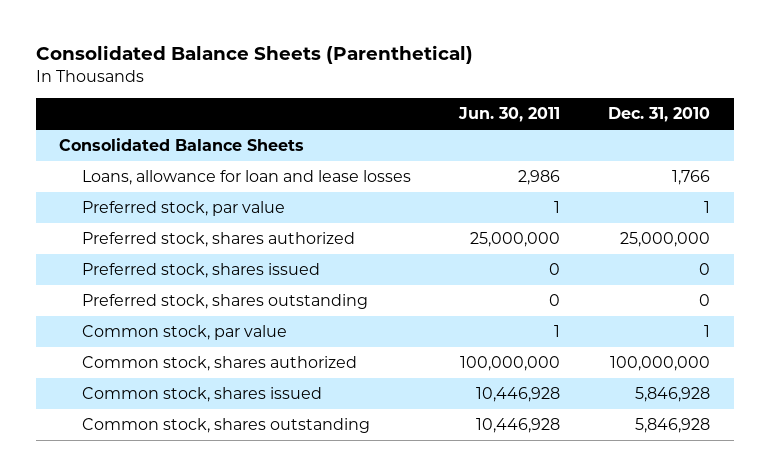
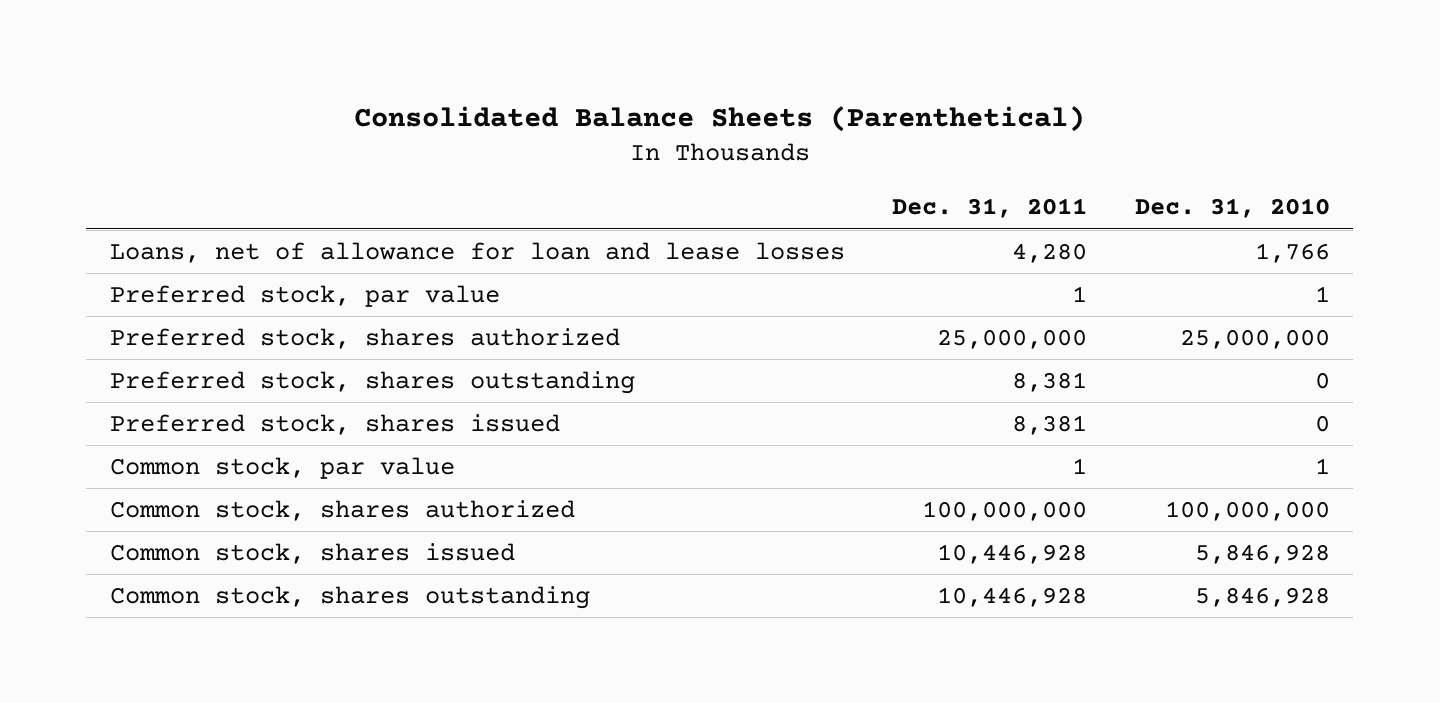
- | Jun. 30, 2011 | Dec. 31, 2010
+ | Dec. 31, 2011 | Dec. 31, 2010
- Consolidated Balance Sheets
- Loans, allowance for loan and lease losses | 2,986 | 1,766
+ Loans, net of allowance for loan and lease losses | 4,280 | 1,766
moved down: Preferred stock, shares issued | 8,381 | 0

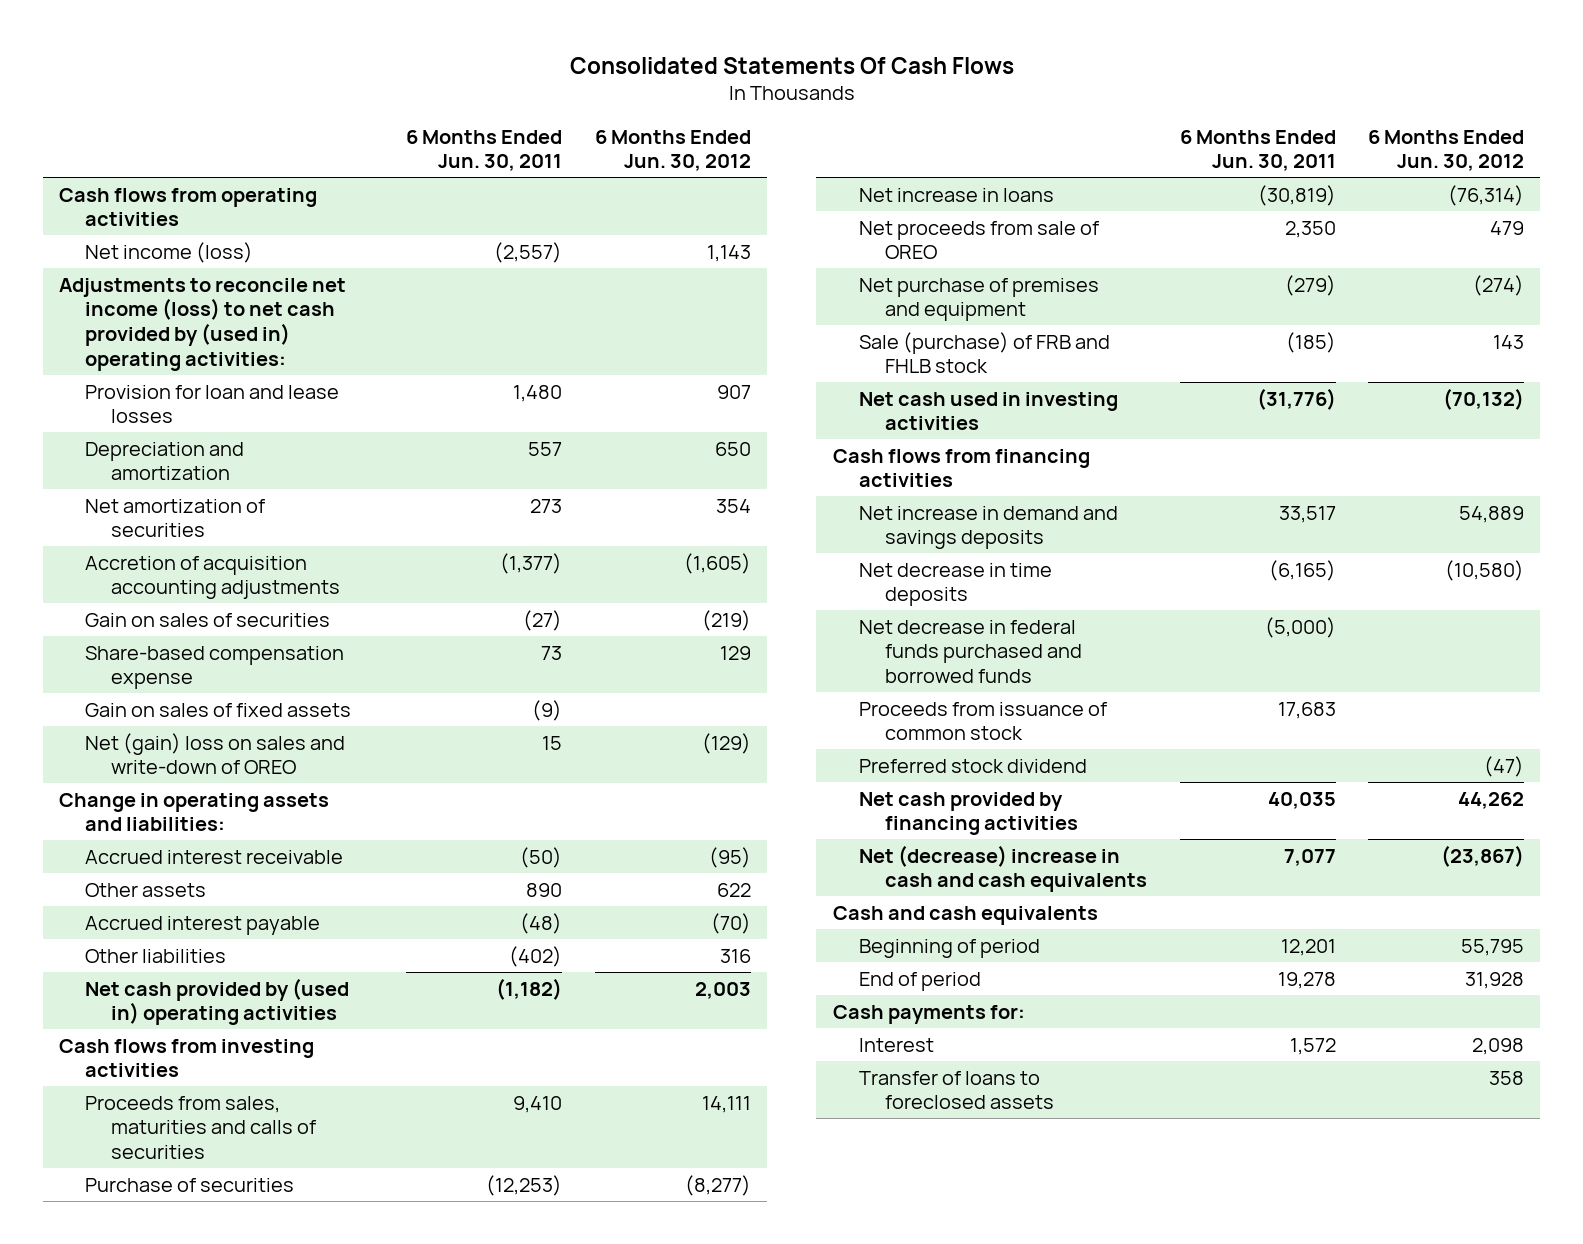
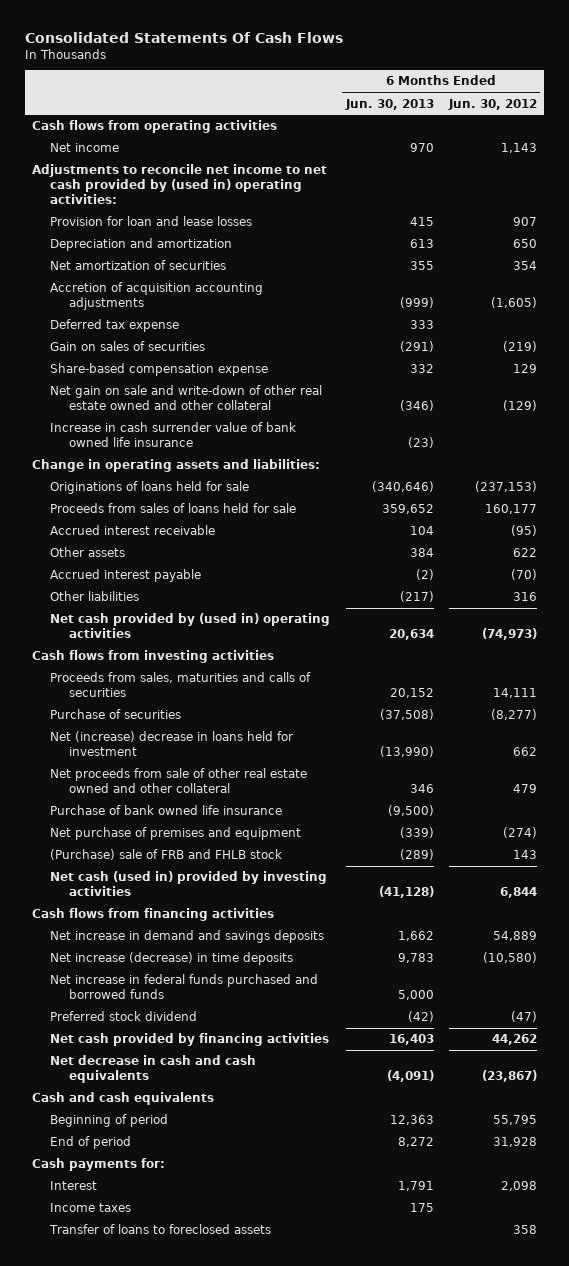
- | 6 Months Ended Jun. 30, 2011 | 6 Months Ended Jun. 30, 2012
+ | 6 Months Ended Jun. 30, 2013 | 6 Months Ended Jun. 30, 2012
- Net income (loss) | (2,557) | 1,143
- Adjustments to reconcile net income (loss) to net cash provided by (used in) operating activities:
+ Net income | 970 | 1,143
+ Adjustments to reconcile net income to net cash provided by (used in) operating activities:
+ Deferred tax expense | 333 |
- Gain on sales of fixed assets | (9) |
- Net (gain) loss on sales and write-down of OREO | 15 | (129)
+ Net gain on sale and write-down of other real estate owned and other collateral | (346) | (129)
+ Increase in cash surrender value of bank owned life insurance | (23) |
+ Originations of loans held for sale | (340,646) | (237,153)
+ Proceeds from sales of loans held for sale | 359,652 | 160,177
- Net cash provided by (used in) operating activities | (1,182) | 2,003
+ Net cash provided by (used in) operating activities | 20,634 | (74,973)
- Net increase in loans | (30,819) | (76,314)
- Net proceeds from sale of OREO | 2,350 | 479
+ Net (increase) decrease in loans held for investment | (13,990) | 662
+ Net proceeds from sale of other real estate owned and other collateral | 346 | 479
+ Purchase of bank owned life insurance | (9,500) |
- Sale (purchase) of FRB and FHLB stock | (185) | 143
- Net cash used in investing activities | (31,776) | (70,132)
+ (Purchase) sale of FRB and FHLB stock | (289) | 143
+ Net cash (used in) provided by investing activities | (41,128) | 6,844
- Net decrease in time deposits | (6,165) | (10,580)
- Net decrease in federal funds purchased and borrowed funds | (5,000) |
- Proceeds from issuance of common stock | 17,683 |
+ Net increase (decrease) in time deposits | 9,783 | (10,580)
+ Net increase in federal funds purchased and borrowed funds | 5,000 |
- Net (decrease) increase in cash and cash equivalents | 7,077 | (23,867)
+ Net decrease in cash and cash equivalents | (4,091) | (23,867)
+ Income taxes | 175 |

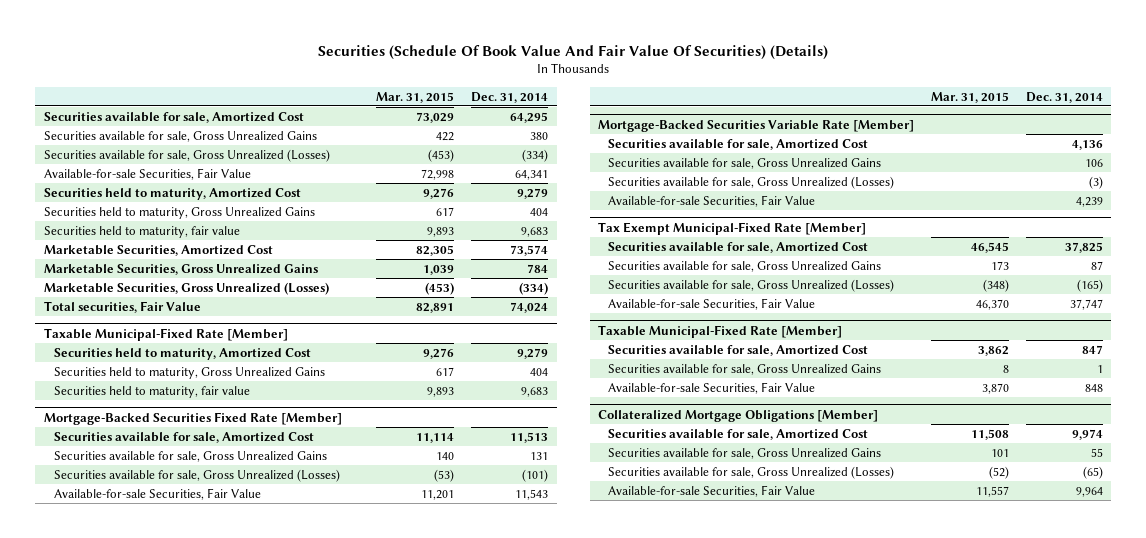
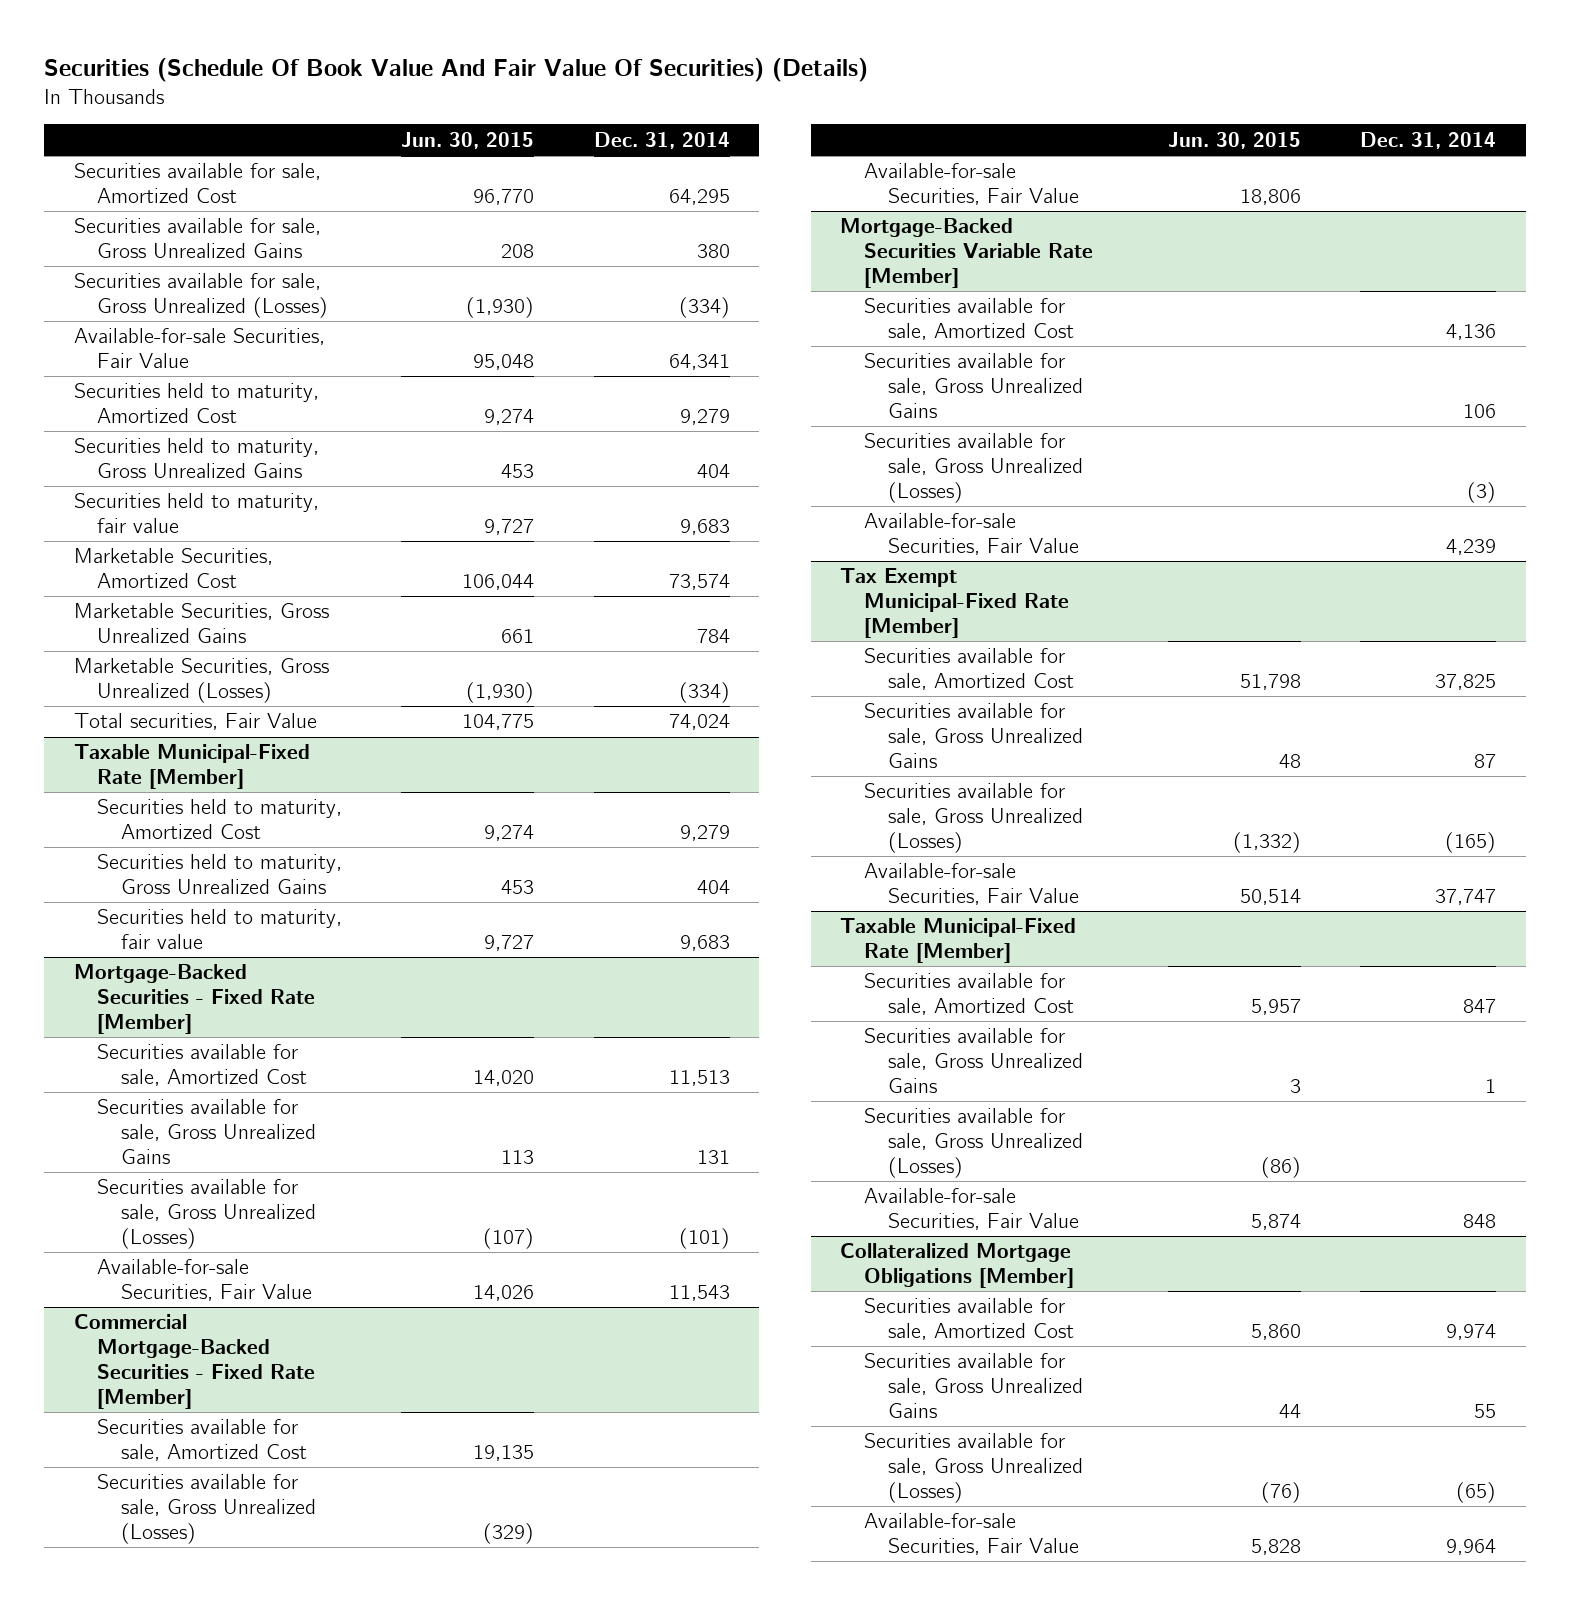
- | Mar. 31, 2015 | Dec. 31, 2014
+ | Jun. 30, 2015 | Dec. 31, 2014
- Mortgage-Backed Securities Fixed Rate [Member]
+ Mortgage-Backed Securities - Fixed Rate [Member]
+ Commercial Mortgage-Backed Securities - Fixed Rate [Member]
+ Securities available for sale, Amortized Cost | 19,135 |
+ Securities available for sale, Gross Unrealized (Losses) | (329) |
+ Available-for-sale Securities, Fair Value | 18,806 |
@ Taxable Municipal-Fixed Rate [Member]
+ Securities available for sale, Gross Unrealized (Losses) | (86) |

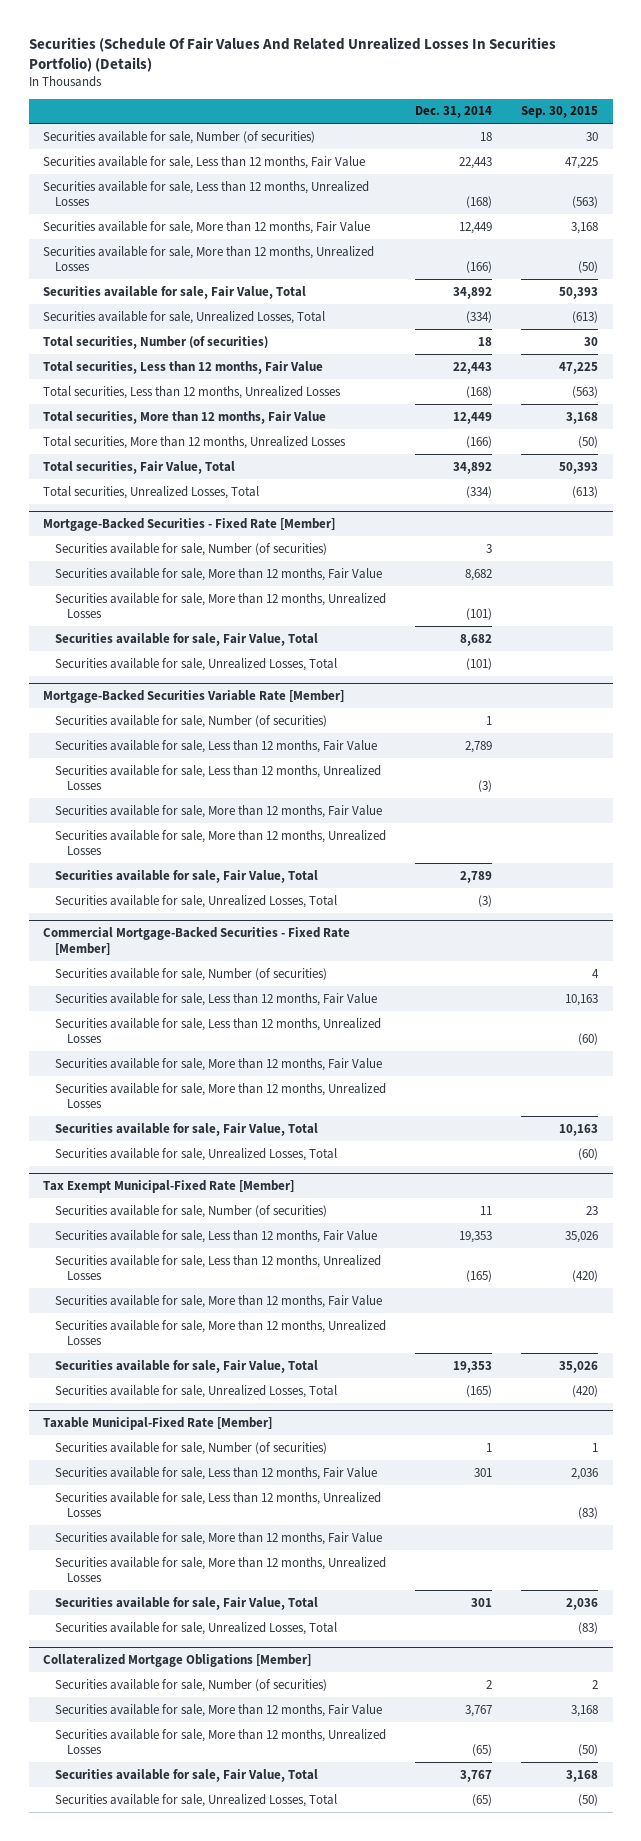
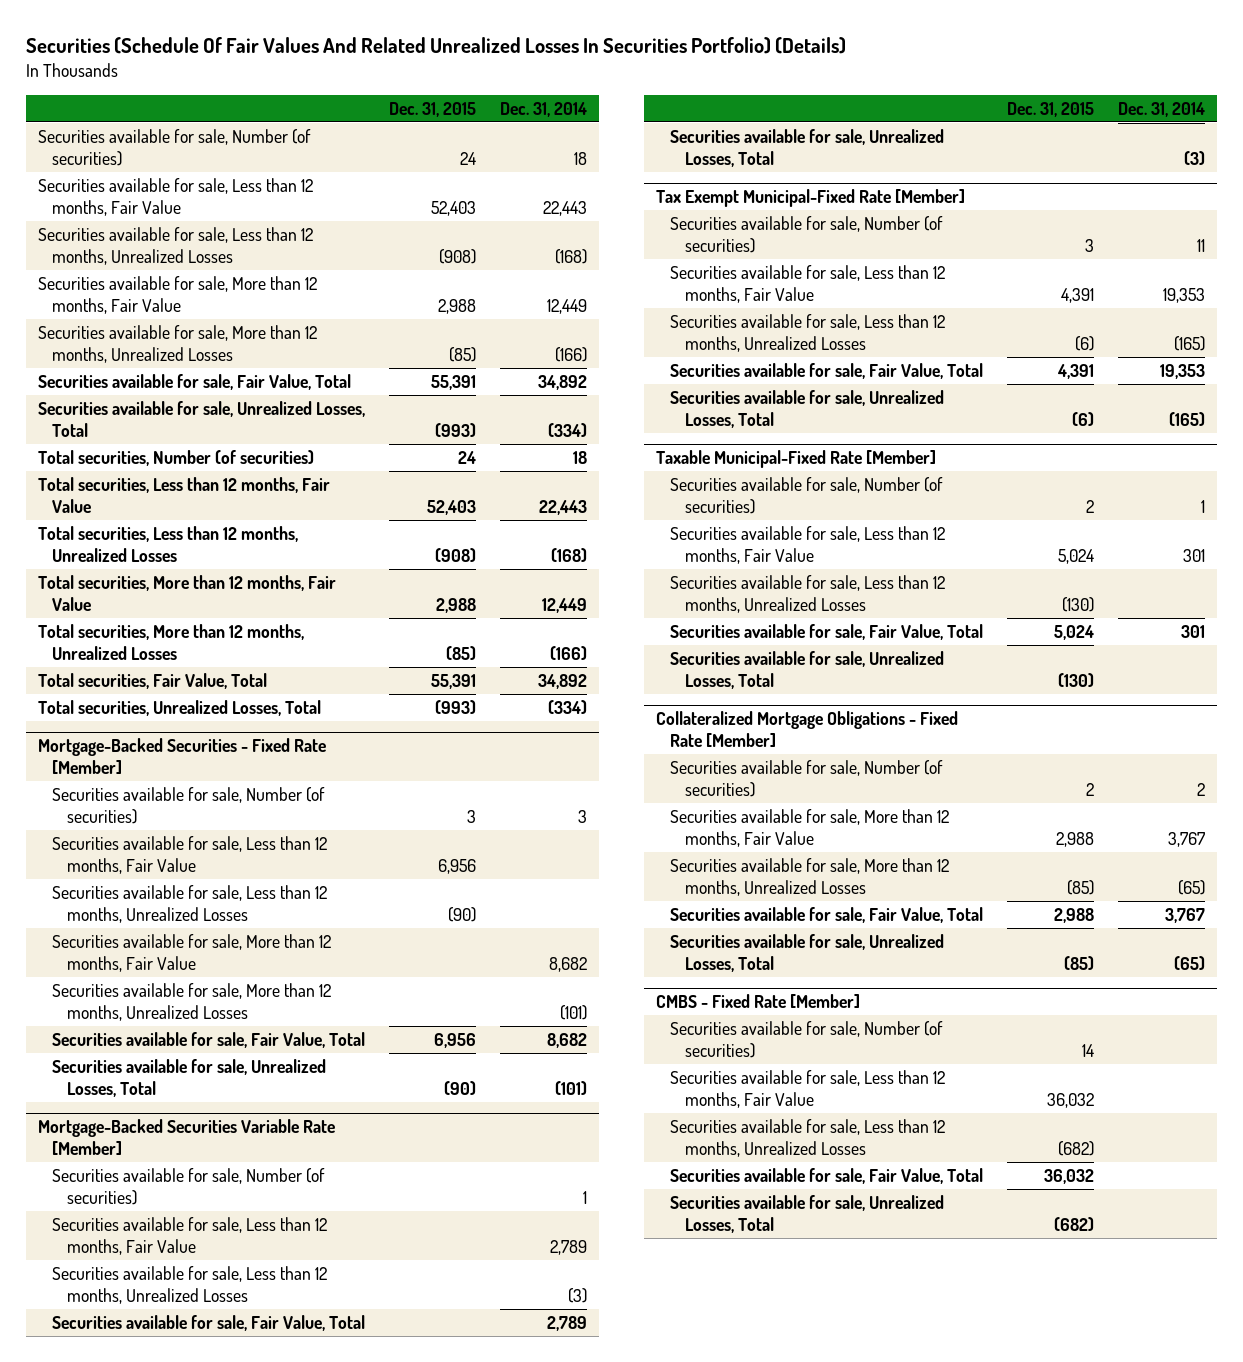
- | Dec. 31, 2014 | Sep. 30, 2015
+ | Dec. 31, 2015 | Dec. 31, 2014
@ Mortgage-Backed Securities - Fixed Rate [Member]
+ Securities available for sale, Less than 12 months, Fair Value | 6,956 |
+ Securities available for sale, Less than 12 months, Unrealized Losses | (90) |
@ Mortgage-Backed Securities Variable Rate [Member]
- Securities available for sale, More than 12 months, Fair Value
- Securities available for sale, More than 12 months, Unrealized Losses
- Commercial Mortgage-Backed Securities - Fixed Rate [Member]
- Securities available for sale, Number (of securities) | | 4
- Securities available for sale, Less than 12 months, Fair Value | | 10,163
- Securities available for sale, Less than 12 months, Unrealized Losses | | (60)
- Securities available for sale, More than 12 months, Fair Value
- Securities available for sale, More than 12 months, Unrealized Losses
- Securities available for sale, Fair Value, Total | | 10,163
- Securities available for sale, Unrealized Losses, Total | | (60)
@ Tax Exempt Municipal-Fixed Rate [Member]
- Securities available for sale, More than 12 months, Fair Value
- Securities available for sale, More than 12 months, Unrealized Losses
@ Taxable Municipal-Fixed Rate [Member]
- Securities available for sale, More than 12 months, Fair Value
- Securities available for sale, More than 12 months, Unrealized Losses
- Collateralized Mortgage Obligations [Member]
+ Collateralized Mortgage Obligations - Fixed Rate [Member]
+ CMBS - Fixed Rate [Member]
+ Securities available for sale, Number (of securities) | 14 |
+ Securities available for sale, Less than 12 months, Fair Value | 36,032 |
+ Securities available for sale, Less than 12 months, Unrealized Losses | (682) |
+ Securities available for sale, Fair Value, Total | 36,032 |
+ Securities available for sale, Unrealized Losses, Total | (682) |

